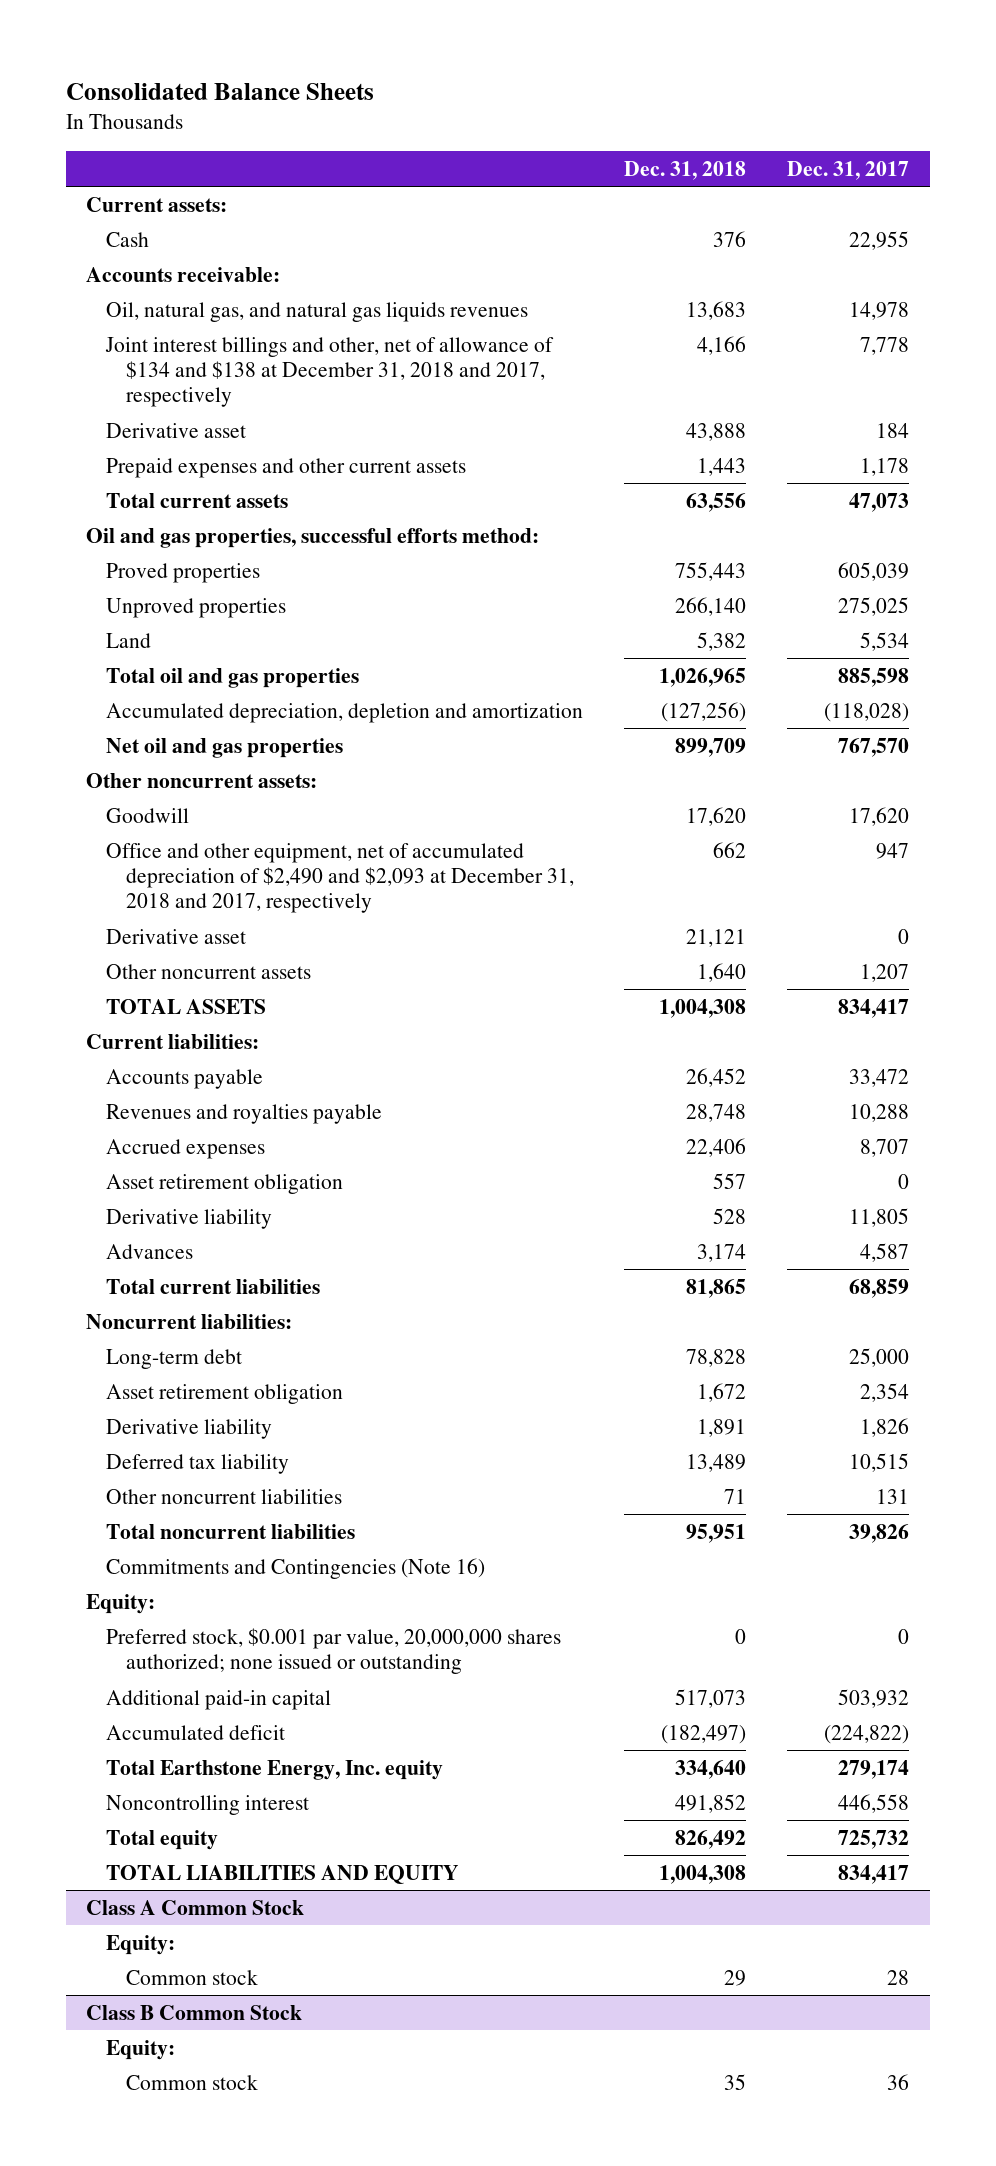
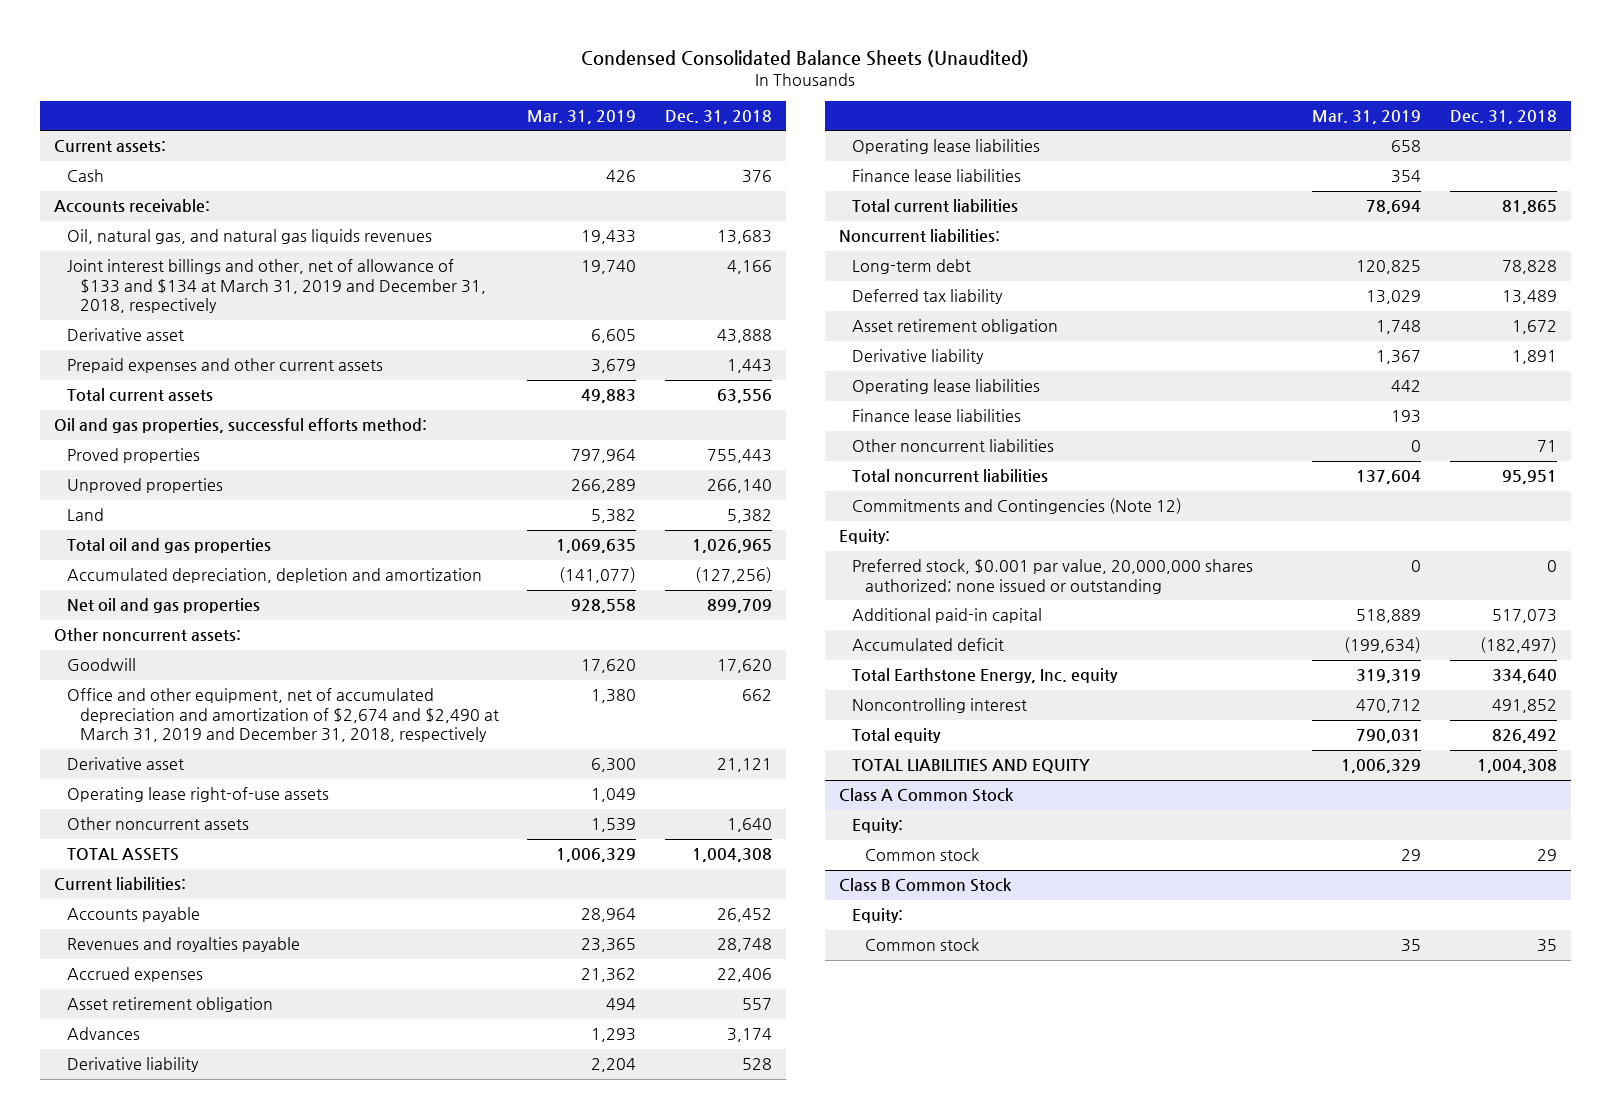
- Consolidated Balance Sheets
+ Condensed Consolidated Balance Sheets (Unaudited)
- | Dec. 31, 2018 | Dec. 31, 2017
+ | Mar. 31, 2019 | Dec. 31, 2018
- Joint interest billings and other, net of allowance of $134 and $138 at December 31, 2018 and 2017, respectively | 4,166 | 7,778
+ Joint interest billings and other, net of allowance of $133 and $134 at March 31, 2019 and December 31, 2018, respectively | 19,740 | 4,166
- Office and other equipment, net of accumulated depreciation of $2,490 and $2,093 at December 31, 2018 and 2017, respectively | 662 | 947
+ Office and other equipment, net of accumulated depreciation and amortization of $2,674 and $2,490 at March 31, 2019 and December 31, 2018, respectively | 1,380 | 662
+ Operating lease right-of-use assets | 1,049 |
moved down: Derivative liability | 2,204 | 528
+ Operating lease liabilities | 658 |
+ Finance lease liabilities | 354 |
moved up: Deferred tax liability | 13,029 | 13,489
+ Operating lease liabilities | 442 |
+ Finance lease liabilities | 193 |
- Commitments and Contingencies (Note 16)
+ Commitments and Contingencies (Note 12)

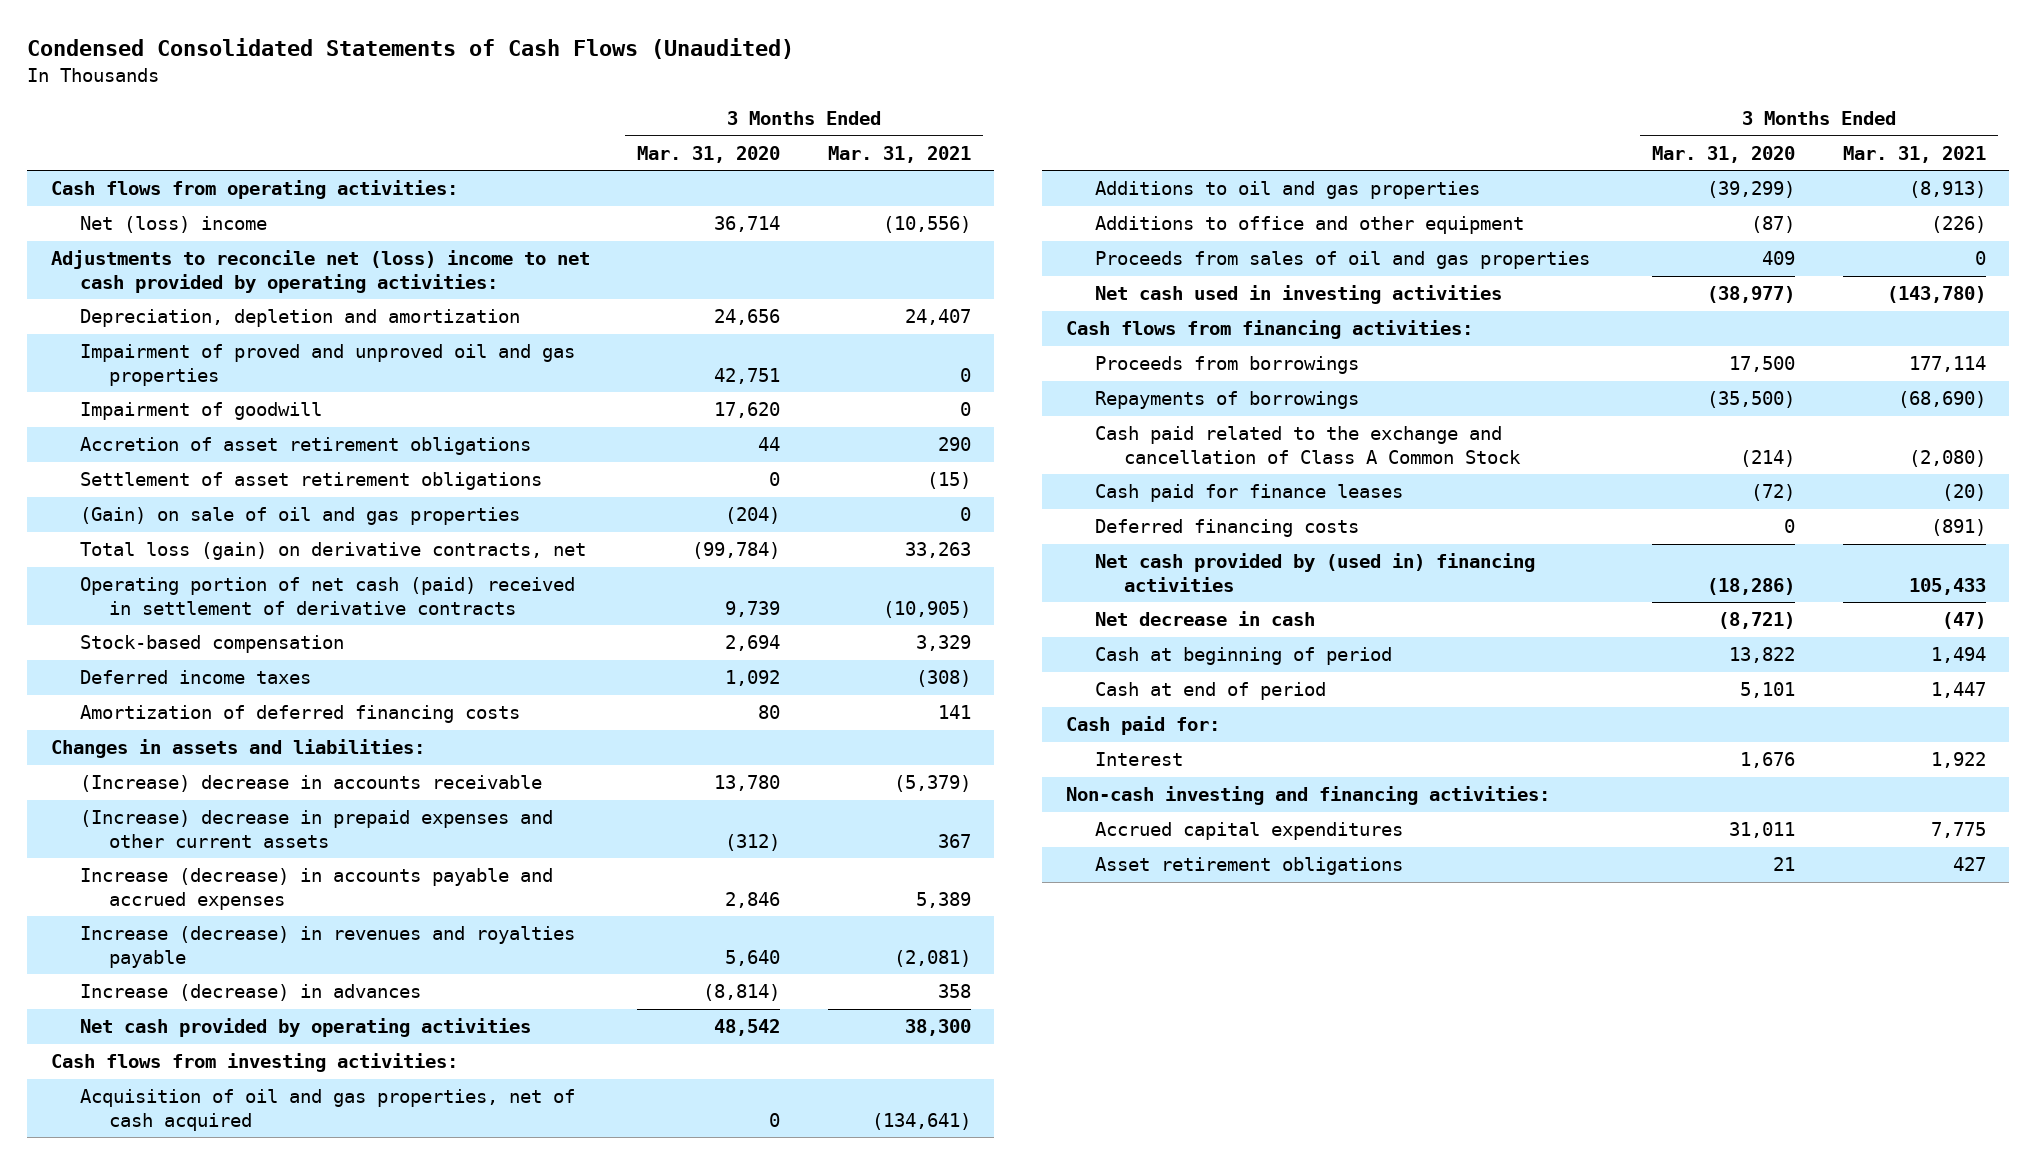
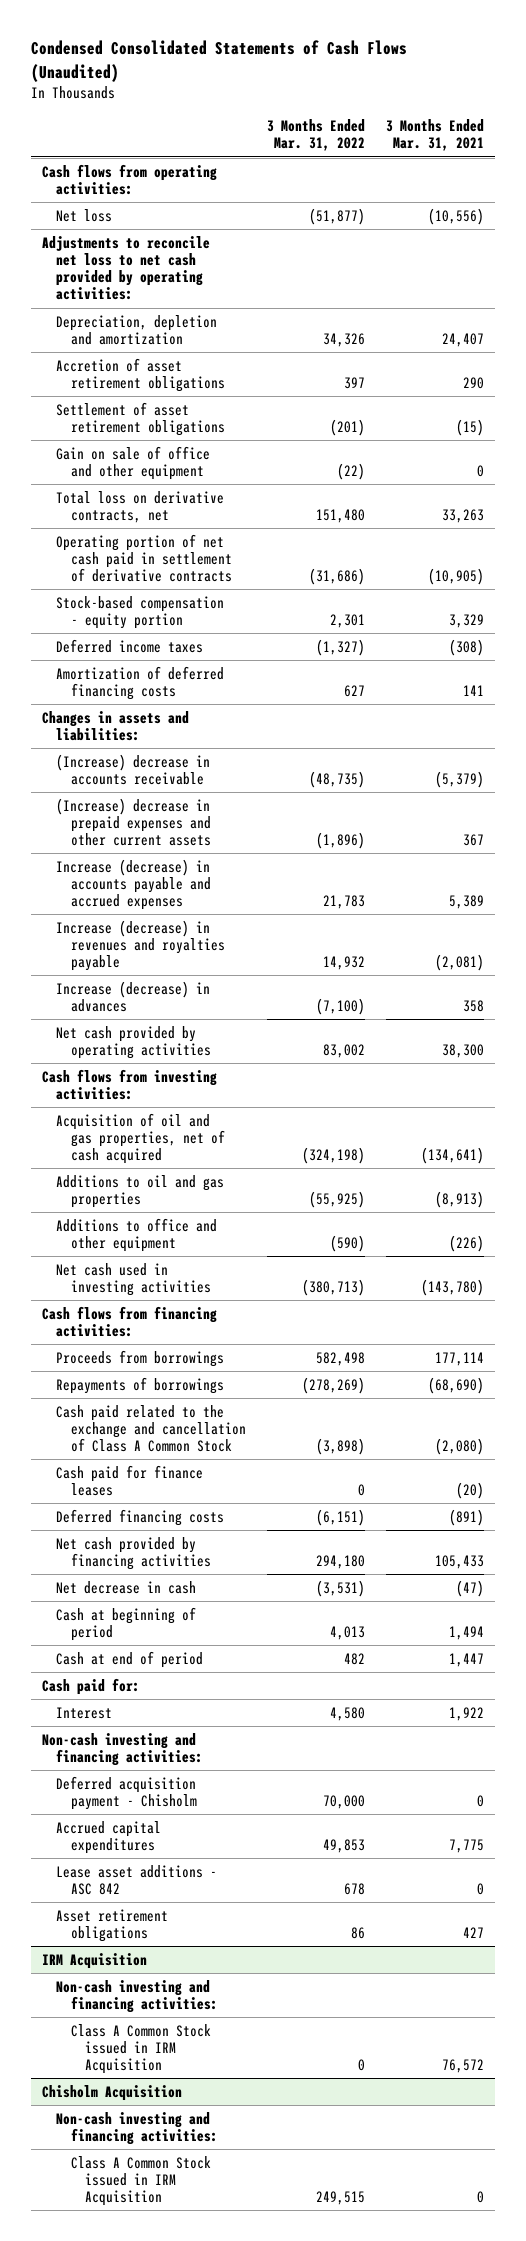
- | 3 Months Ended Mar. 31, 2020 | 3 Months Ended Mar. 31, 2021
+ | 3 Months Ended Mar. 31, 2022 | 3 Months Ended Mar. 31, 2021
- Net (loss) income | 36,714 | (10,556)
- Adjustments to reconcile net (loss) income to net cash provided by operating activities:
+ Net loss | (51,877) | (10,556)
+ Adjustments to reconcile net loss to net cash provided by operating activities:
- Impairment of proved and unproved oil and gas properties | 42,751 | 0
- Impairment of goodwill | 17,620 | 0
- (Gain) on sale of oil and gas properties | (204) | 0
- Total loss (gain) on derivative contracts, net | (99,784) | 33,263
- Operating portion of net cash (paid) received in settlement of derivative contracts | 9,739 | (10,905)
- Stock-based compensation | 2,694 | 3,329
+ Gain on sale of office and other equipment | (22) | 0
+ Total loss on derivative contracts, net | 151,480 | 33,263
+ Operating portion of net cash paid in settlement of derivative contracts | (31,686) | (10,905)
+ Stock-based compensation - equity portion | 2,301 | 3,329
- Proceeds from sales of oil and gas properties | 409 | 0
- Net cash provided by (used in) financing activities | (18,286) | 105,433
+ Net cash provided by financing activities | 294,180 | 105,433
+ Deferred acquisition payment - Chisholm | 70,000 | 0
+ Lease asset additions - ASC 842 | 678 | 0
+ IRM Acquisition
+ Non-cash investing and financing activities:
+ Class A Common Stock issued in IRM Acquisition | 0 | 76,572
+ Chisholm Acquisition
+ Non-cash investing and financing activities:
+ Class A Common Stock issued in IRM Acquisition | 249,515 | 0

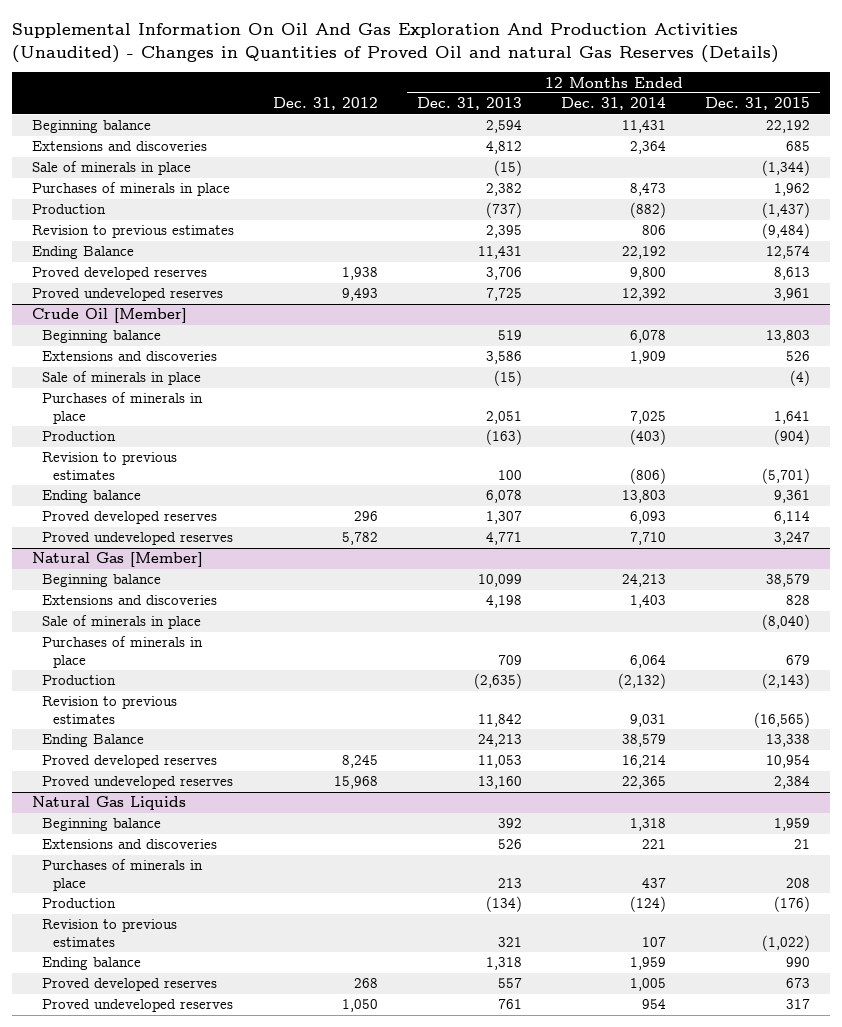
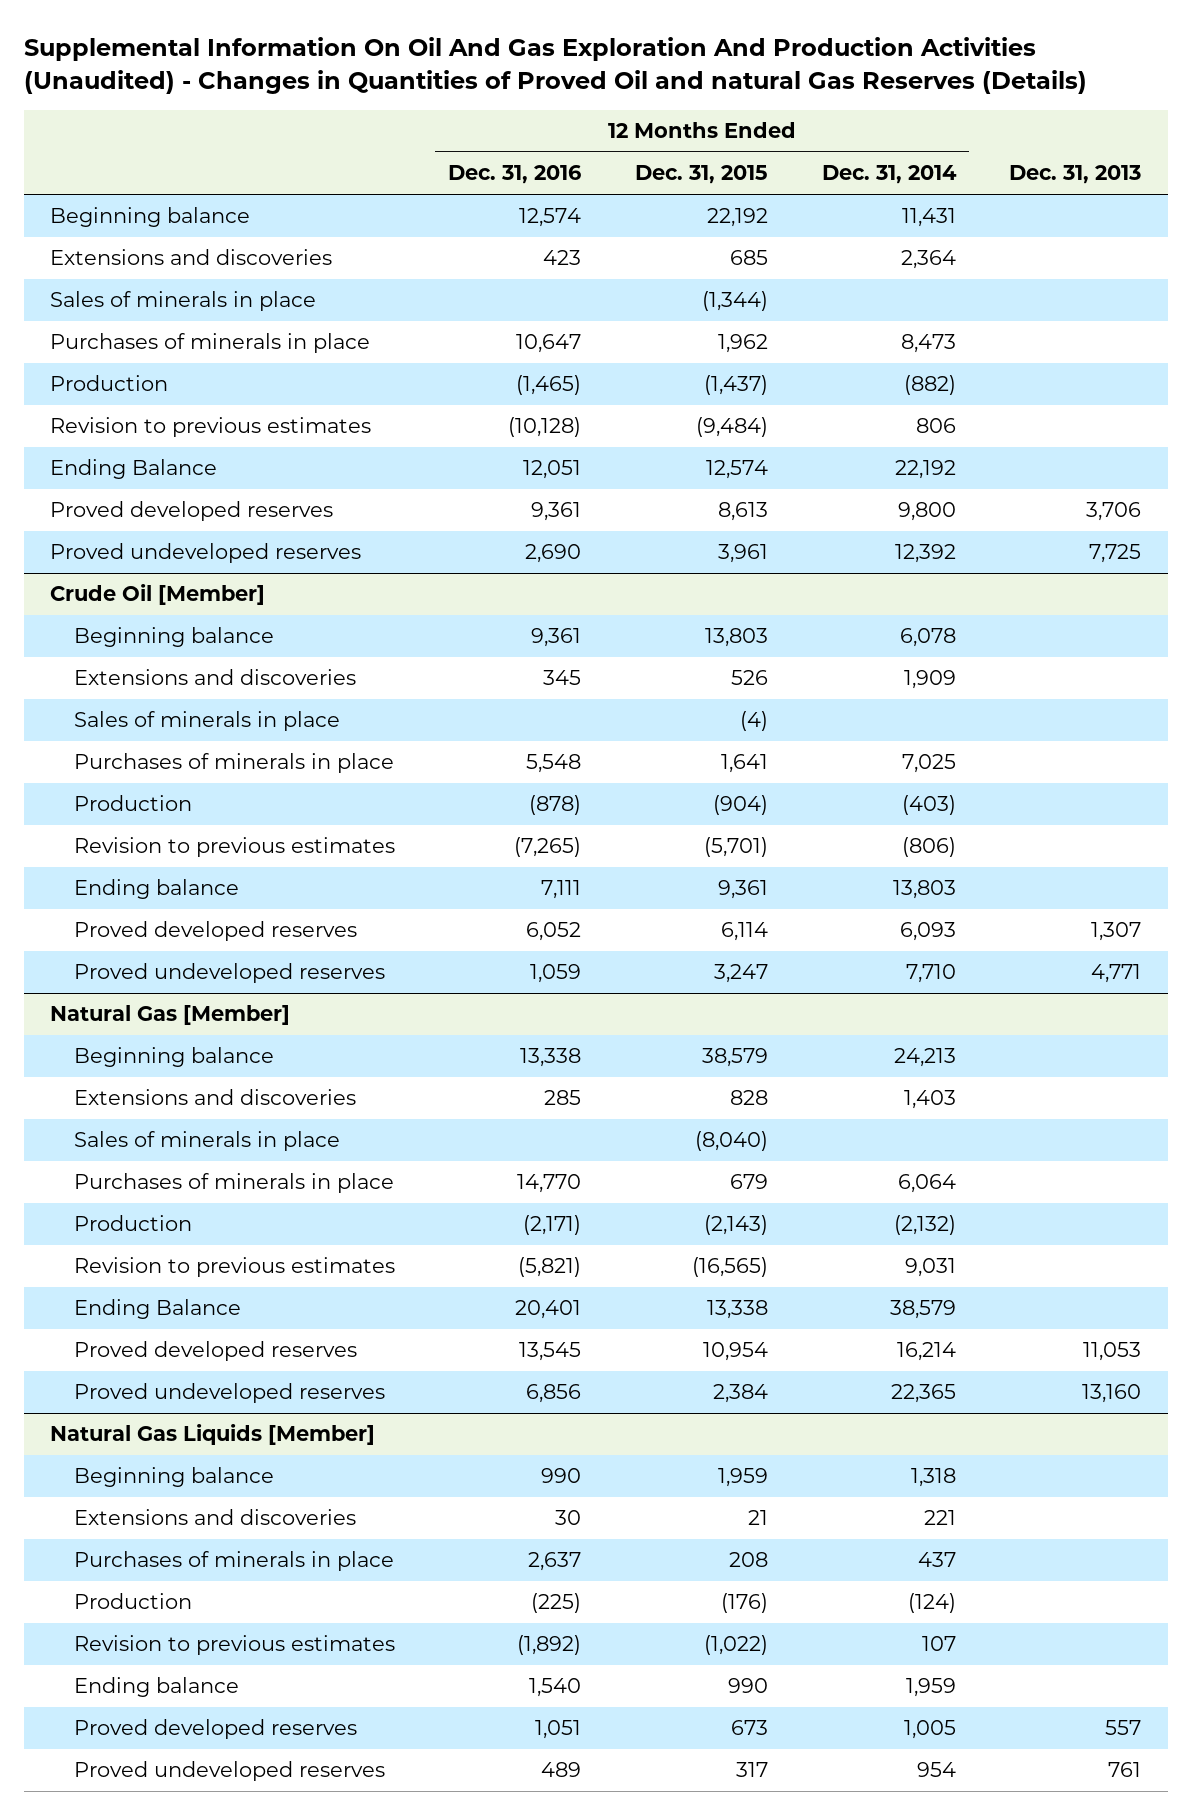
- | Dec. 31, 2012 | 12 Months Ended Dec. 31, 2013 | 12 Months Ended Dec. 31, 2014 | 12 Months Ended Dec. 31, 2015
+ | 12 Months Ended Dec. 31, 2016 | 12 Months Ended Dec. 31, 2015 | 12 Months Ended Dec. 31, 2014 | Dec. 31, 2013
- Sale of minerals in place | | (15) | | (1,344)
+ Sales of minerals in place | | (1,344) | |
@ Crude Oil [Member]
- Sale of minerals in place | | (15) | | (4)
+ Sales of minerals in place | | (4) | |
@ Natural Gas [Member]
- Sale of minerals in place | | | | (8,040)
+ Sales of minerals in place | | (8,040) | |
- Natural Gas Liquids
+ Natural Gas Liquids [Member]

